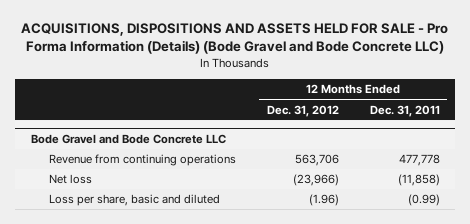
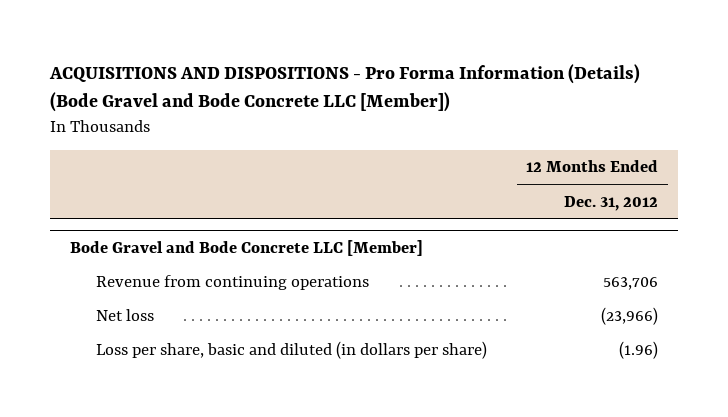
- ACQUISITIONS, DISPOSITIONS AND ASSETS HELD FOR SALE - Pro Forma Information (Details) (Bode Gravel and Bode Concrete LLC)
+ ACQUISITIONS AND DISPOSITIONS - Pro Forma Information (Details) (Bode Gravel and Bode Concrete LLC [Member])
- | 12 Months Ended Dec. 31, 2012 | 12 Months Ended Dec. 31, 2011
+ | 12 Months Ended Dec. 31, 2012
- Bode Gravel and Bode Concrete LLC
+ Bode Gravel and Bode Concrete LLC [Member]
- Loss per share, basic and diluted | (1.96) | (0.99)
+ Loss per share, basic and diluted (in dollars per share) | (1.96)

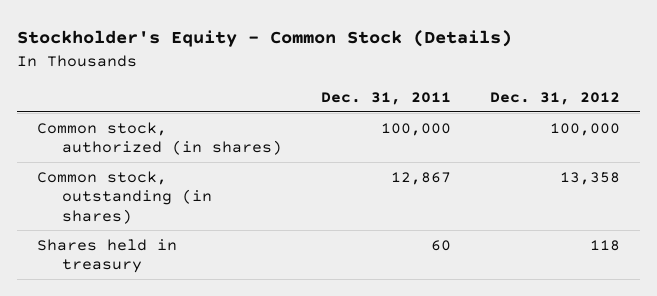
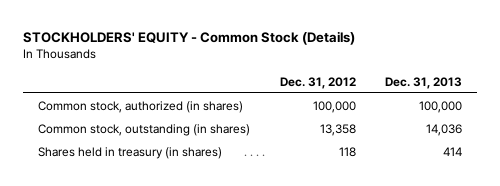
- Stockholder's Equity - Common Stock (Details)
+ STOCKHOLDERS' EQUITY - Common Stock (Details)
- | Dec. 31, 2011 | Dec. 31, 2012
+ | Dec. 31, 2012 | Dec. 31, 2013
- Shares held in treasury | 60 | 118
+ Shares held in treasury (in shares) | 118 | 414

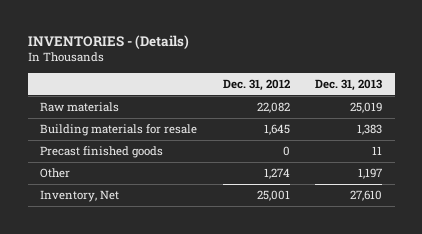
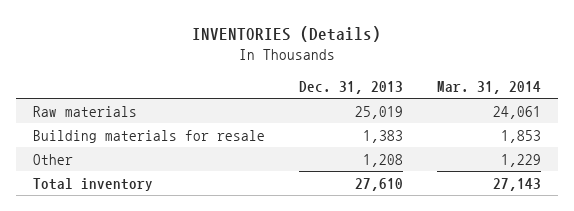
- INVENTORIES - (Details)
+ INVENTORIES (Details)
- | Dec. 31, 2012 | Dec. 31, 2013
+ | Dec. 31, 2013 | Mar. 31, 2014
- Precast finished goods | 0 | 11
- Other | 1,274 | 1,197
- Inventory, Net | 25,001 | 27,610
+ Other | 1,208 | 1,229
+ Total inventory | 27,610 | 27,143

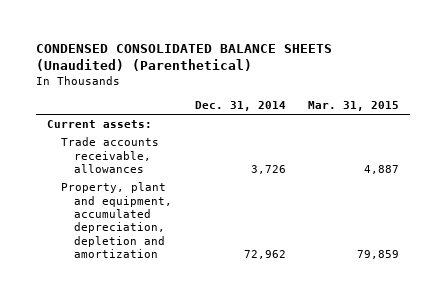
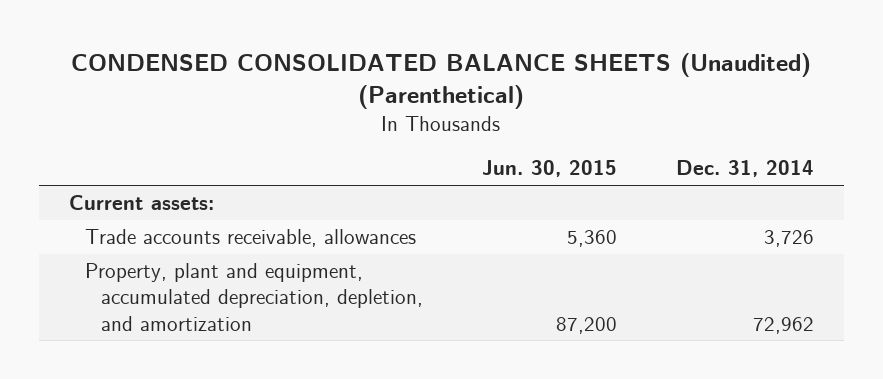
- | Dec. 31, 2014 | Mar. 31, 2015
+ | Jun. 30, 2015 | Dec. 31, 2014
- Property, plant and equipment, accumulated depreciation, depletion and amortization | 72,962 | 79,859
+ Property, plant and equipment, accumulated depreciation, depletion, and amortization | 87,200 | 72,962

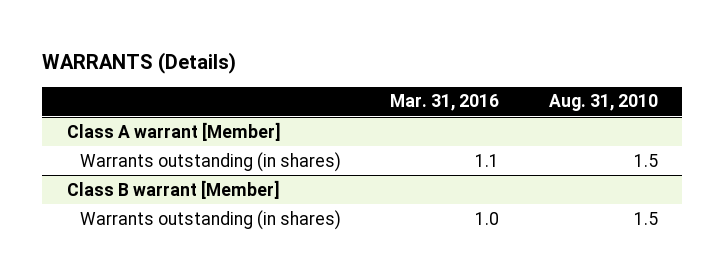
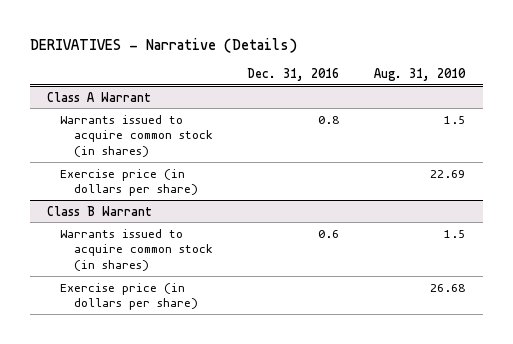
- WARRANTS (Details)
+ DERIVATIVES - Narrative (Details)
- | Mar. 31, 2016 | Aug. 31, 2010
+ | Dec. 31, 2016 | Aug. 31, 2010
- Class A warrant [Member]
- Warrants outstanding (in shares) | 1.1 | 1.5
- Class B warrant [Member]
- Warrants outstanding (in shares) | 1.0 | 1.5
+ Class A Warrant
+ Warrants issued to acquire common stock (in shares) | 0.8 | 1.5
+ Exercise price (in dollars per share) | | 22.69
+ Class B Warrant
+ Warrants issued to acquire common stock (in shares) | 0.6 | 1.5
+ Exercise price (in dollars per share) | | 26.68

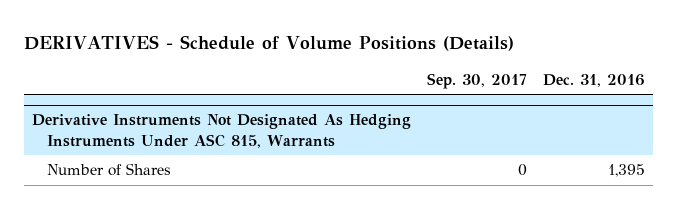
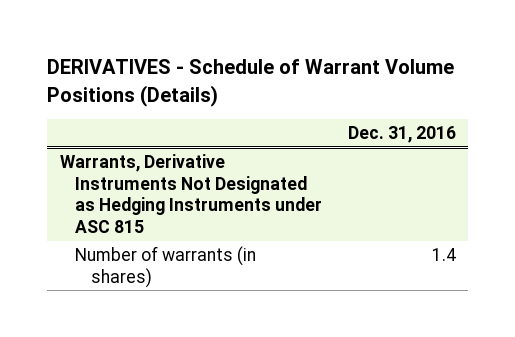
- DERIVATIVES - Schedule of Volume Positions (Details)
+ DERIVATIVES - Schedule of Warrant Volume Positions (Details)
- | Sep. 30, 2017 | Dec. 31, 2016
+ | Dec. 31, 2016
- Derivative Instruments Not Designated As Hedging Instruments Under ASC 815, Warrants
- Number of Shares | 0 | 1,395
+ Warrants, Derivative Instruments Not Designated as Hedging Instruments under ASC 815
+ Number of warrants (in shares) | 1.4

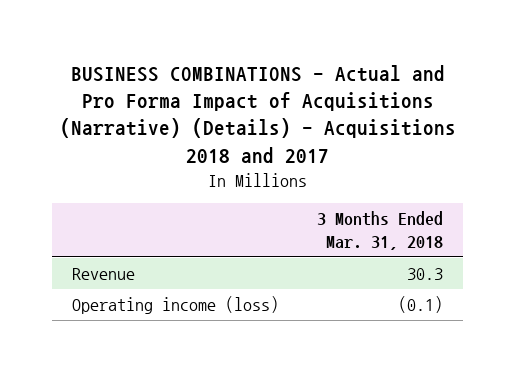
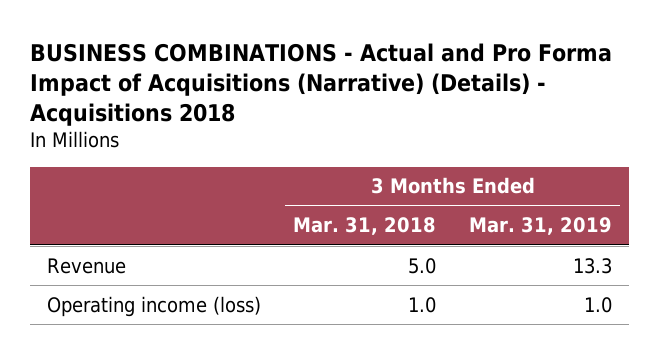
- BUSINESS COMBINATIONS - Actual and Pro Forma Impact of Acquisitions (Narrative) (Details) - Acquisitions 2018 and 2017
+ BUSINESS COMBINATIONS - Actual and Pro Forma Impact of Acquisitions (Narrative) (Details) - Acquisitions 2018
- | 3 Months Ended Mar. 31, 2018
+ | 3 Months Ended Mar. 31, 2018 | 3 Months Ended Mar. 31, 2019
- Revenue | 30.3
- Operating income (loss) | (0.1)
+ Revenue | 5.0 | 13.3
+ Operating income (loss) | 1.0 | 1.0

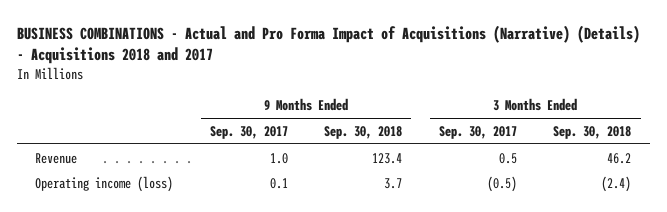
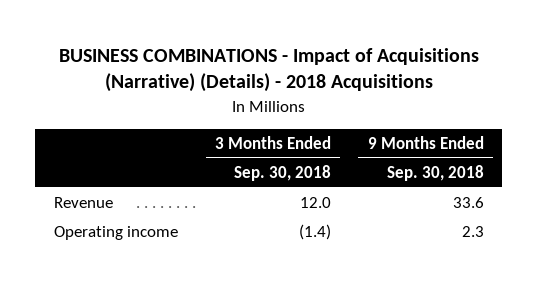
- BUSINESS COMBINATIONS - Actual and Pro Forma Impact of Acquisitions (Narrative) (Details) - Acquisitions 2018 and 2017
+ BUSINESS COMBINATIONS - Impact of Acquisitions (Narrative) (Details) - 2018 Acquisitions
- | 9 Months Ended Sep. 30, 2017 | 9 Months Ended Sep. 30, 2018 | 3 Months Ended Sep. 30, 2017 | 3 Months Ended Sep. 30, 2018
+ | 3 Months Ended Sep. 30, 2018 | 9 Months Ended Sep. 30, 2018
- Revenue | 1.0 | 123.4 | 0.5 | 46.2
- Operating income (loss) | 0.1 | 3.7 | (0.5) | (2.4)
+ Revenue | 12.0 | 33.6
+ Operating income | (1.4) | 2.3

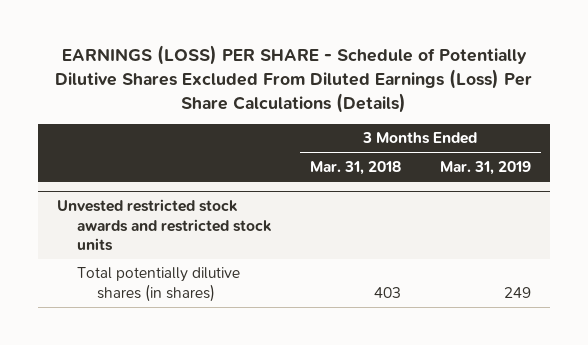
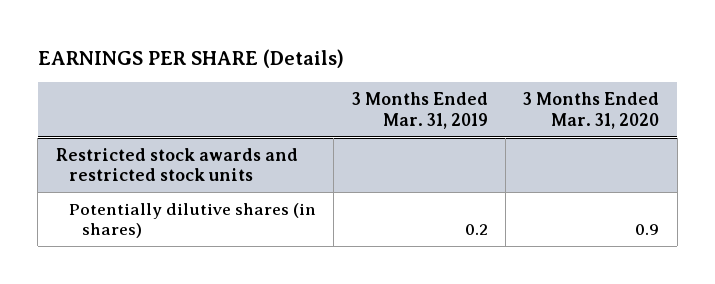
- EARNINGS (LOSS) PER SHARE - Schedule of Potentially Dilutive Shares Excluded From Diluted Earnings (Loss) Per Share Calculations (Details)
+ EARNINGS PER SHARE (Details)
- | 3 Months Ended Mar. 31, 2018 | 3 Months Ended Mar. 31, 2019
+ | 3 Months Ended Mar. 31, 2019 | 3 Months Ended Mar. 31, 2020
- Unvested restricted stock awards and restricted stock units
- Total potentially dilutive shares (in shares) | 403 | 249
+ Restricted stock awards and restricted stock units
+ Potentially dilutive shares (in shares) | 0.2 | 0.9

